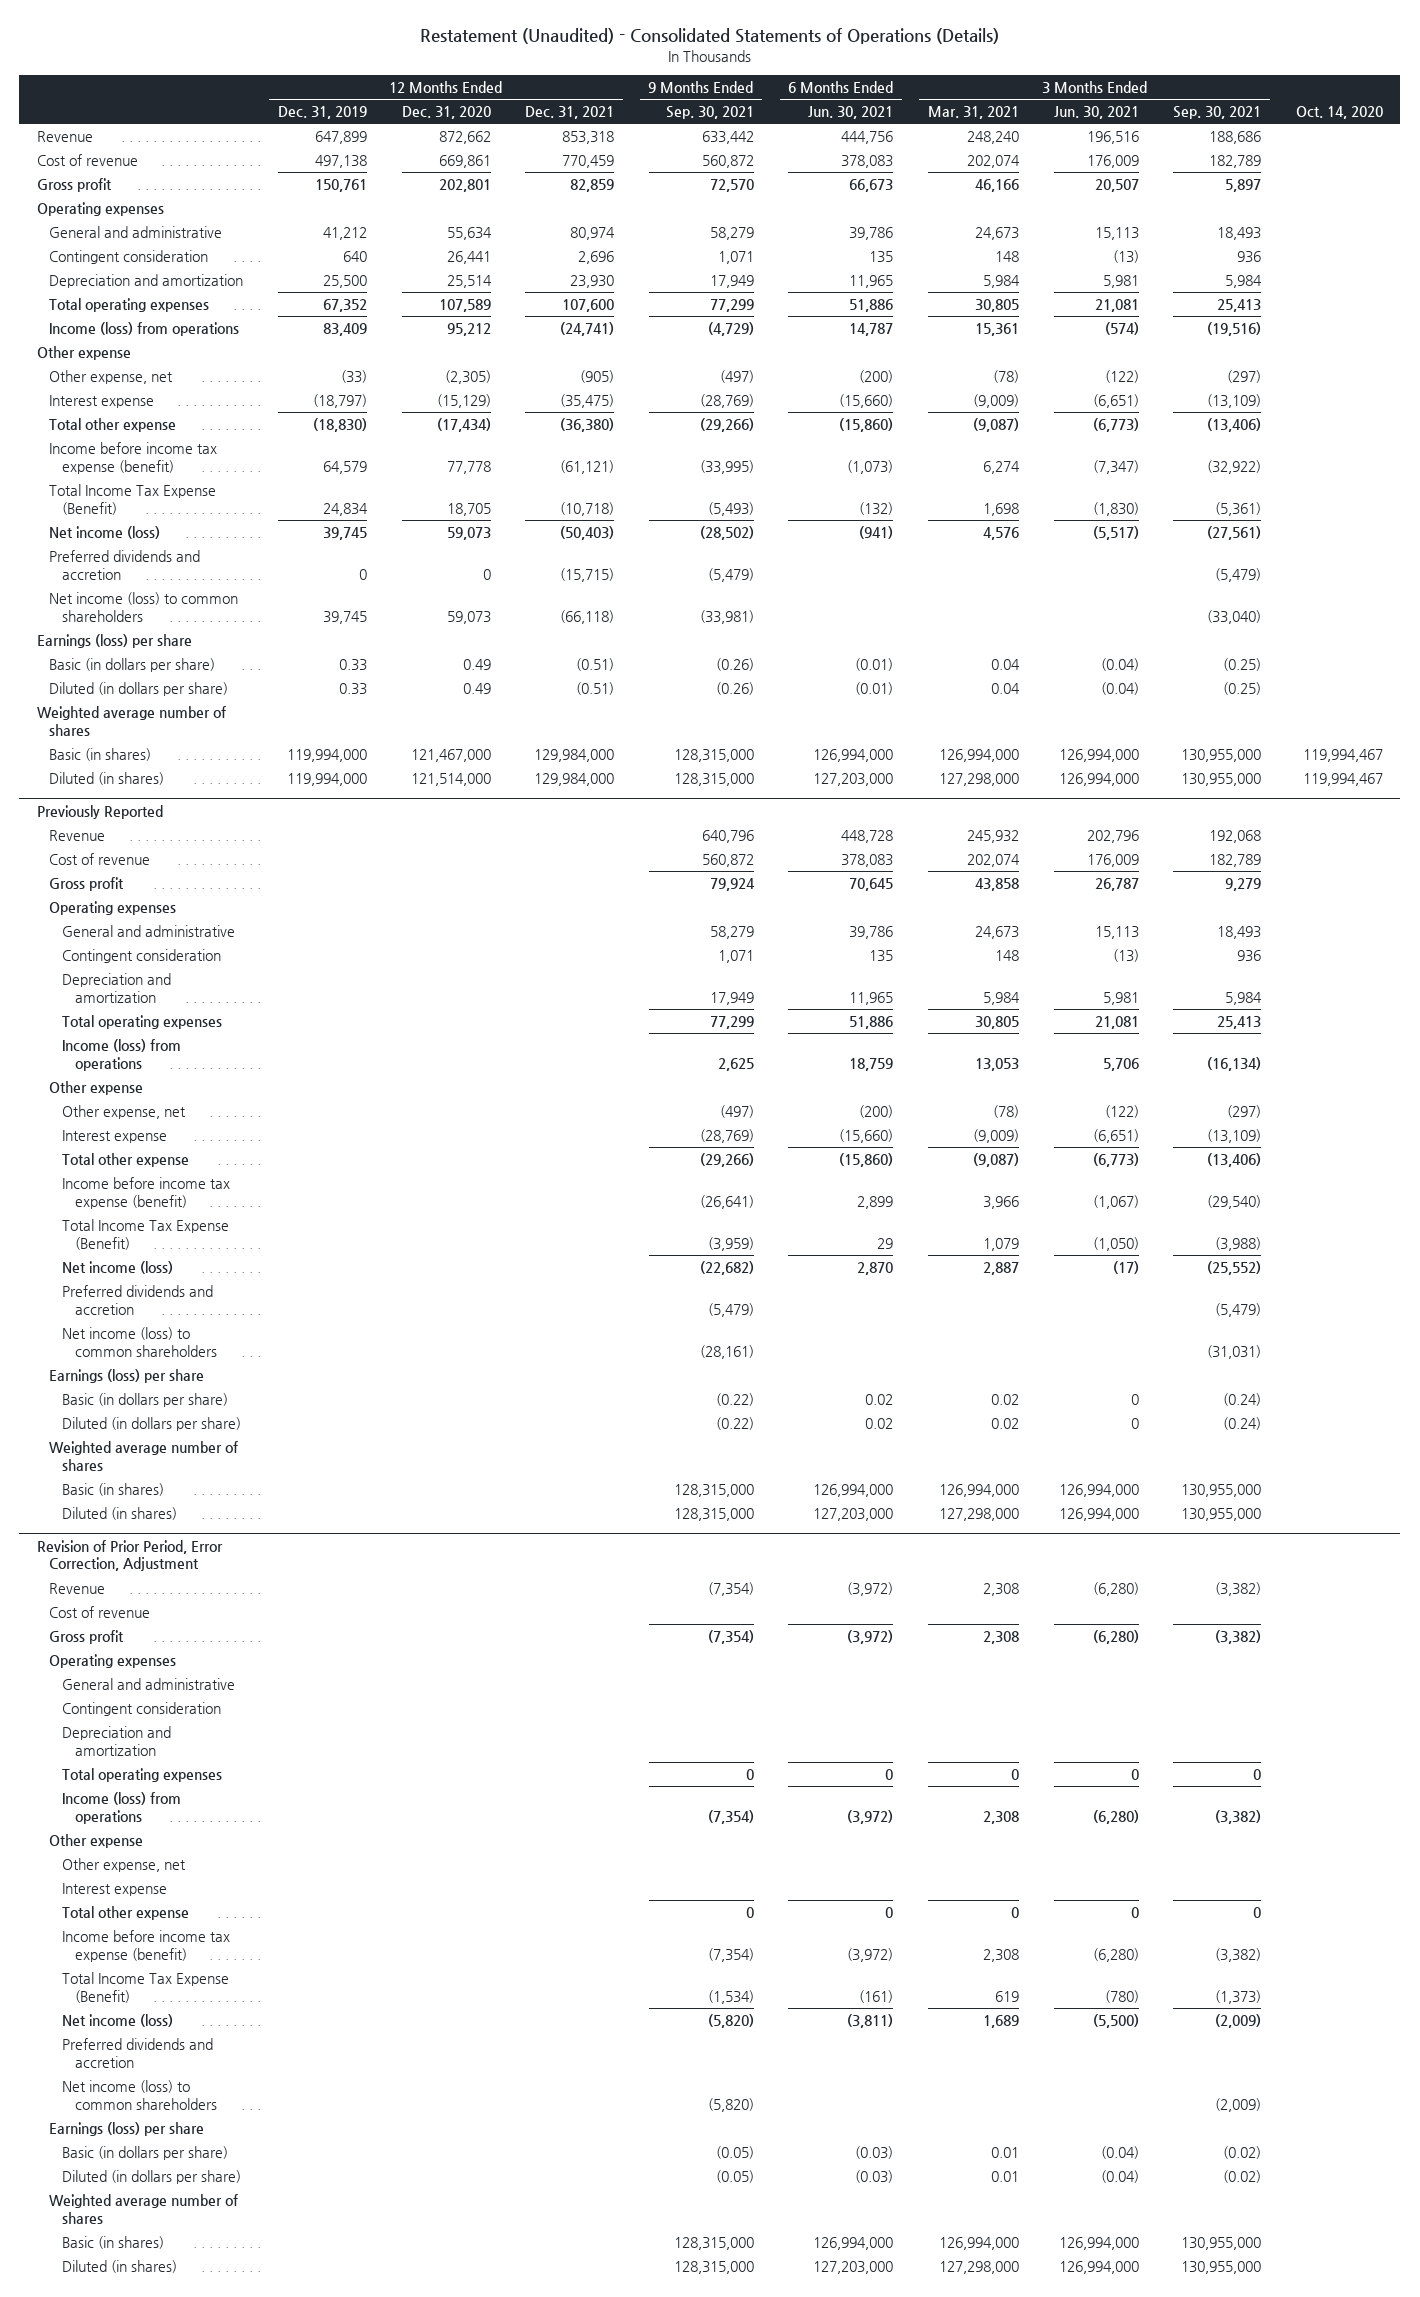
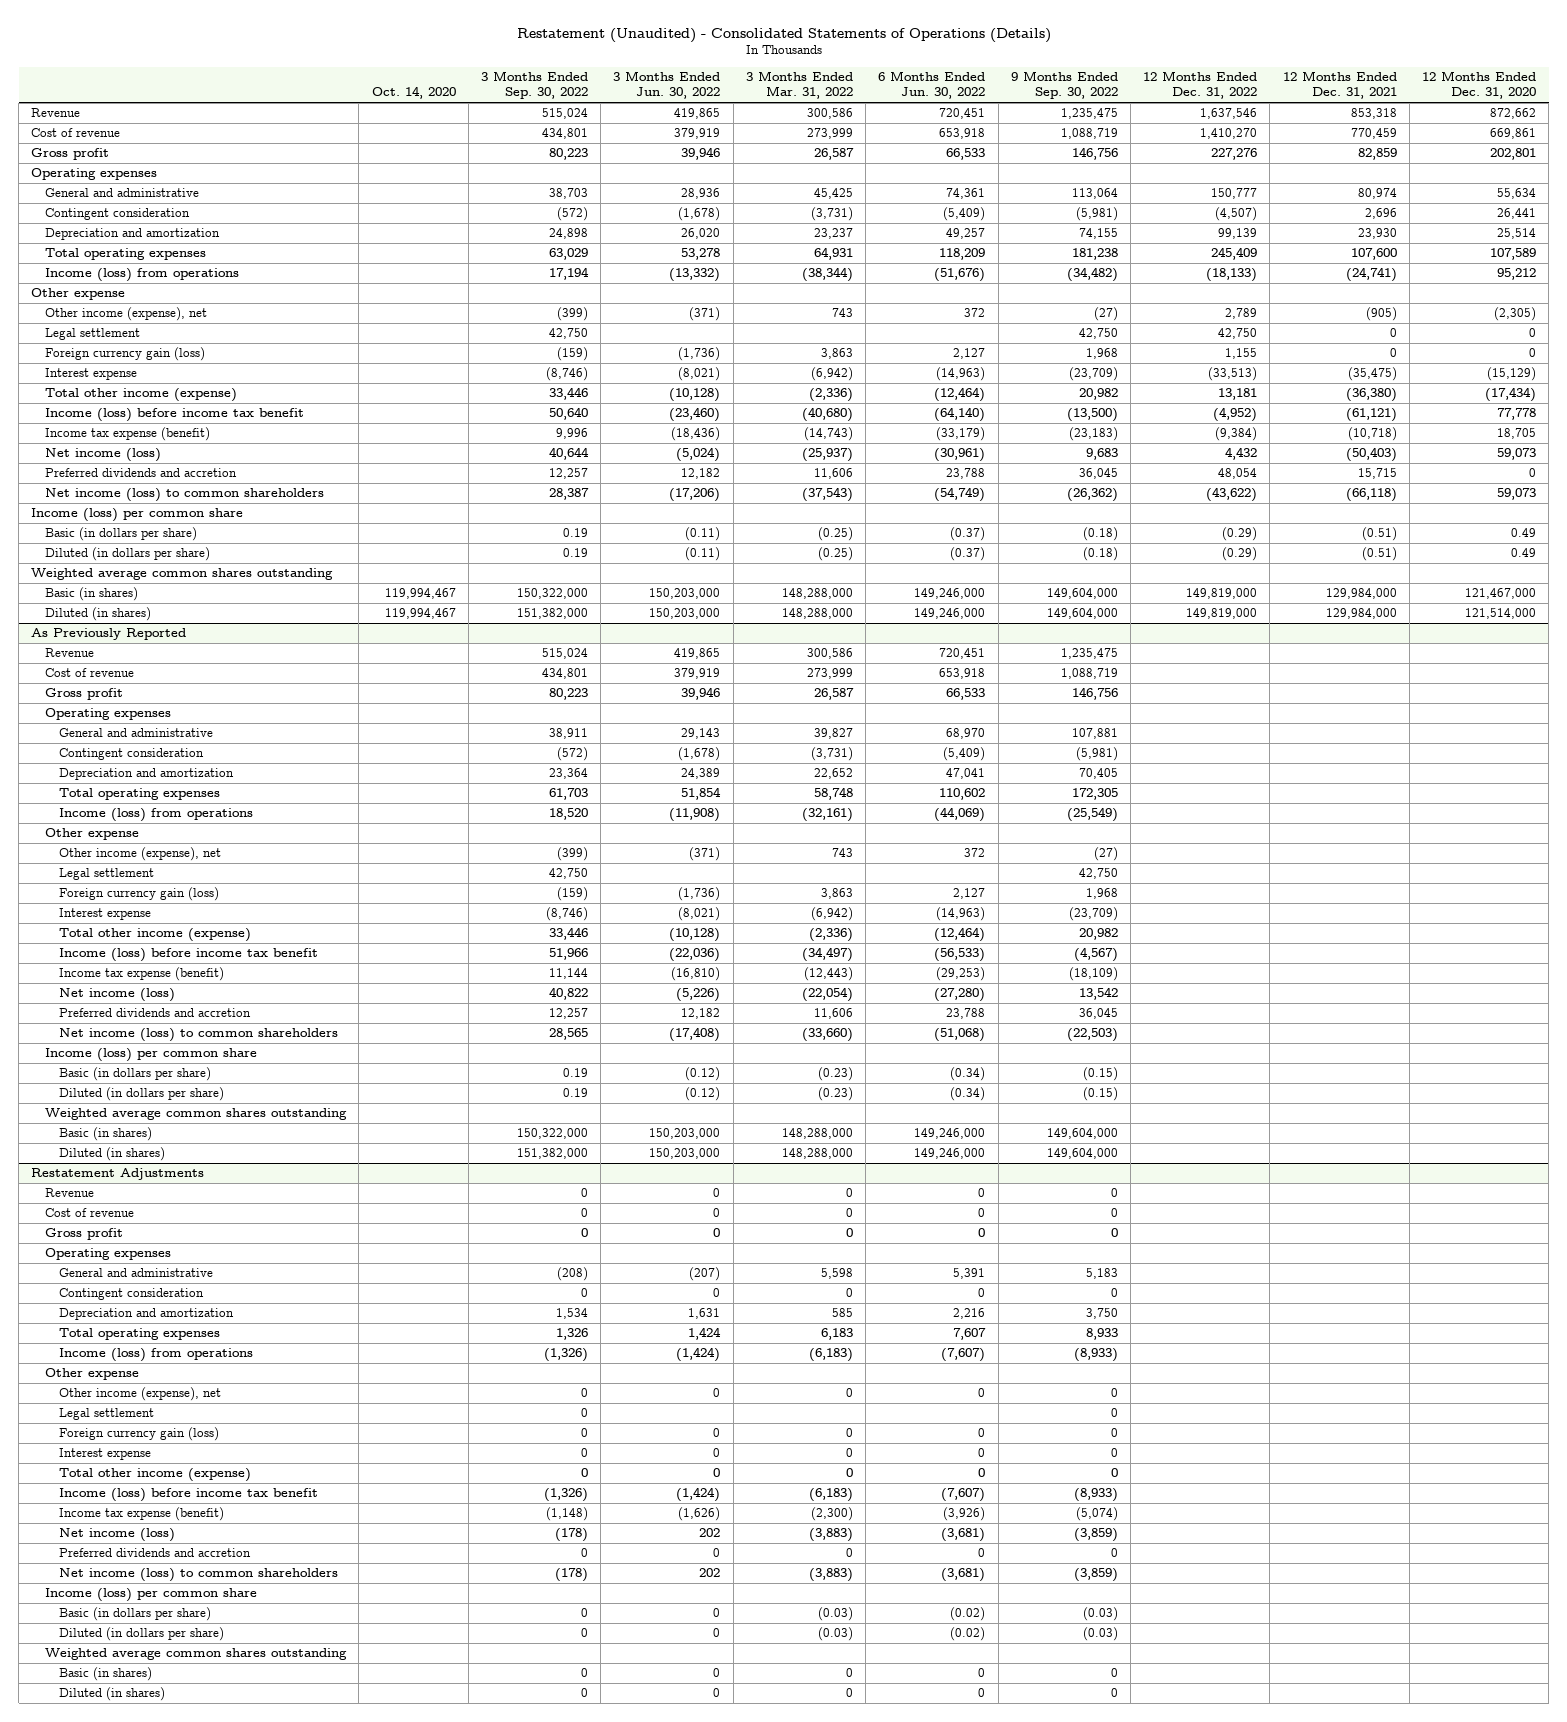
- | 12 Months Ended Dec. 31, 2019 | 12 Months Ended Dec. 31, 2020 | 12 Months Ended Dec. 31, 2021 | 9 Months Ended Sep. 30, 2021 | 6 Months Ended Jun. 30, 2021 | 3 Months Ended Mar. 31, 2021 | 3 Months Ended Jun. 30, 2021 | 3 Months Ended Sep. 30, 2021 | Oct. 14, 2020
+ | Oct. 14, 2020 | 3 Months Ended Sep. 30, 2022 | 3 Months Ended Jun. 30, 2022 | 3 Months Ended Mar. 31, 2022 | 6 Months Ended Jun. 30, 2022 | 9 Months Ended Sep. 30, 2022 | 12 Months Ended Dec. 31, 2022 | 12 Months Ended Dec. 31, 2021 | 12 Months Ended Dec. 31, 2020
- Other expense, net | (33) | (2,305) | (905) | (497) | (200) | (78) | (122) | (297) |
+ Other income (expense), net | | (399) | (371) | 743 | 372 | (27) | 2,789 | (905) | (2,305)
+ Legal settlement | | 42,750 | | | | 42,750 | 42,750 | 0 | 0
+ Foreign currency gain (loss) | | (159) | (1,736) | 3,863 | 2,127 | 1,968 | 1,155 | 0 | 0
- Total other expense | (18,830) | (17,434) | (36,380) | (29,266) | (15,860) | (9,087) | (6,773) | (13,406) |
- Income before income tax expense (benefit) | 64,579 | 77,778 | (61,121) | (33,995) | (1,073) | 6,274 | (7,347) | (32,922) |
- Total Income Tax Expense (Benefit) | 24,834 | 18,705 | (10,718) | (5,493) | (132) | 1,698 | (1,830) | (5,361) |
+ Total other income (expense) | | 33,446 | (10,128) | (2,336) | (12,464) | 20,982 | 13,181 | (36,380) | (17,434)
+ Income (loss) before income tax benefit | | 50,640 | (23,460) | (40,680) | (64,140) | (13,500) | (4,952) | (61,121) | 77,778
+ Income tax expense (benefit) | | 9,996 | (18,436) | (14,743) | (33,179) | (23,183) | (9,384) | (10,718) | 18,705
- Preferred dividends and accretion | 0 | 0 | (15,715) | (5,479) | | | | (5,479) |
+ Preferred dividends and accretion | | 12,257 | 12,182 | 11,606 | 23,788 | 36,045 | 48,054 | 15,715 | 0
- Earnings (loss) per share
+ Income (loss) per common share
- Weighted average number of shares
+ Weighted average common shares outstanding
- Previously Reported
+ As Previously Reported
- Other expense, net | | | | (497) | (200) | (78) | (122) | (297) |
+ Other income (expense), net | | (399) | (371) | 743 | 372 | (27) | | |
+ Legal settlement | | 42,750 | | | | 42,750 | | |
+ Foreign currency gain (loss) | | (159) | (1,736) | 3,863 | 2,127 | 1,968 | | |
- Total other expense | | | | (29,266) | (15,860) | (9,087) | (6,773) | (13,406) |
- Income before income tax expense (benefit) | | | | (26,641) | 2,899 | 3,966 | (1,067) | (29,540) |
- Total Income Tax Expense (Benefit) | | | | (3,959) | 29 | 1,079 | (1,050) | (3,988) |
+ Total other income (expense) | | 33,446 | (10,128) | (2,336) | (12,464) | 20,982 | | |
+ Income (loss) before income tax benefit | | 51,966 | (22,036) | (34,497) | (56,533) | (4,567) | | |
+ Income tax expense (benefit) | | 11,144 | (16,810) | (12,443) | (29,253) | (18,109) | | |
- Earnings (loss) per share
+ Income (loss) per common share
- Weighted average number of shares
+ Weighted average common shares outstanding
- Revision of Prior Period, Error Correction, Adjustment
+ Restatement Adjustments
- Other expense, net
+ Other income (expense), net | | 0 | 0 | 0 | 0 | 0 | | |
+ Legal settlement | | 0 | | | | 0 | | |
+ Foreign currency gain (loss) | | 0 | 0 | 0 | 0 | 0 | | |
- Total other expense | | | | 0 | 0 | 0 | 0 | 0 |
- Income before income tax expense (benefit) | | | | (7,354) | (3,972) | 2,308 | (6,280) | (3,382) |
- Total Income Tax Expense (Benefit) | | | | (1,534) | (161) | 619 | (780) | (1,373) |
+ Total other income (expense) | | 0 | 0 | 0 | 0 | 0 | | |
+ Income (loss) before income tax benefit | | (1,326) | (1,424) | (6,183) | (7,607) | (8,933) | | |
+ Income tax expense (benefit) | | (1,148) | (1,626) | (2,300) | (3,926) | (5,074) | | |
- Earnings (loss) per share
+ Income (loss) per common share
- Weighted average number of shares
+ Weighted average common shares outstanding

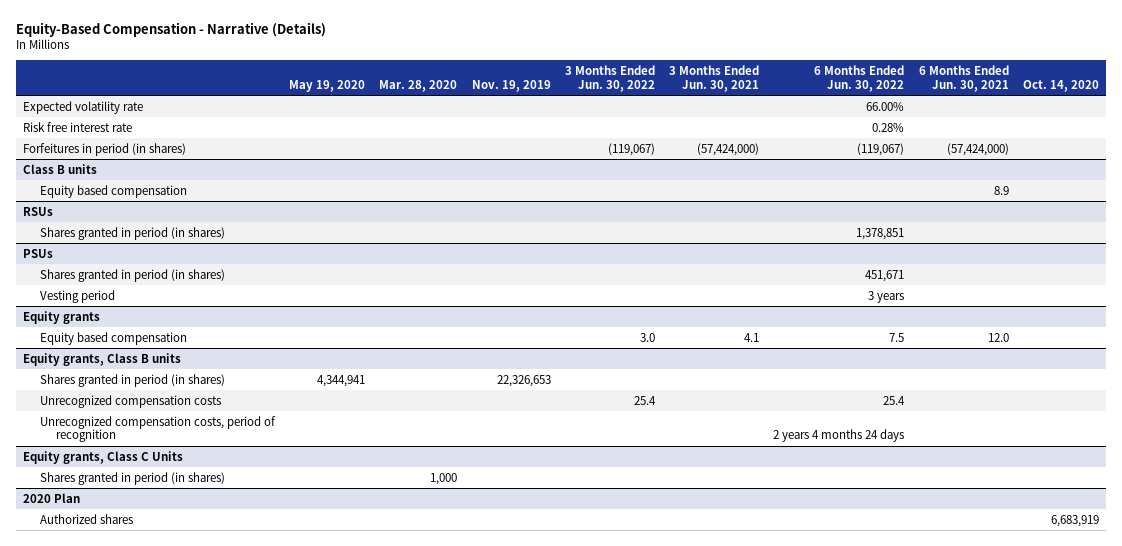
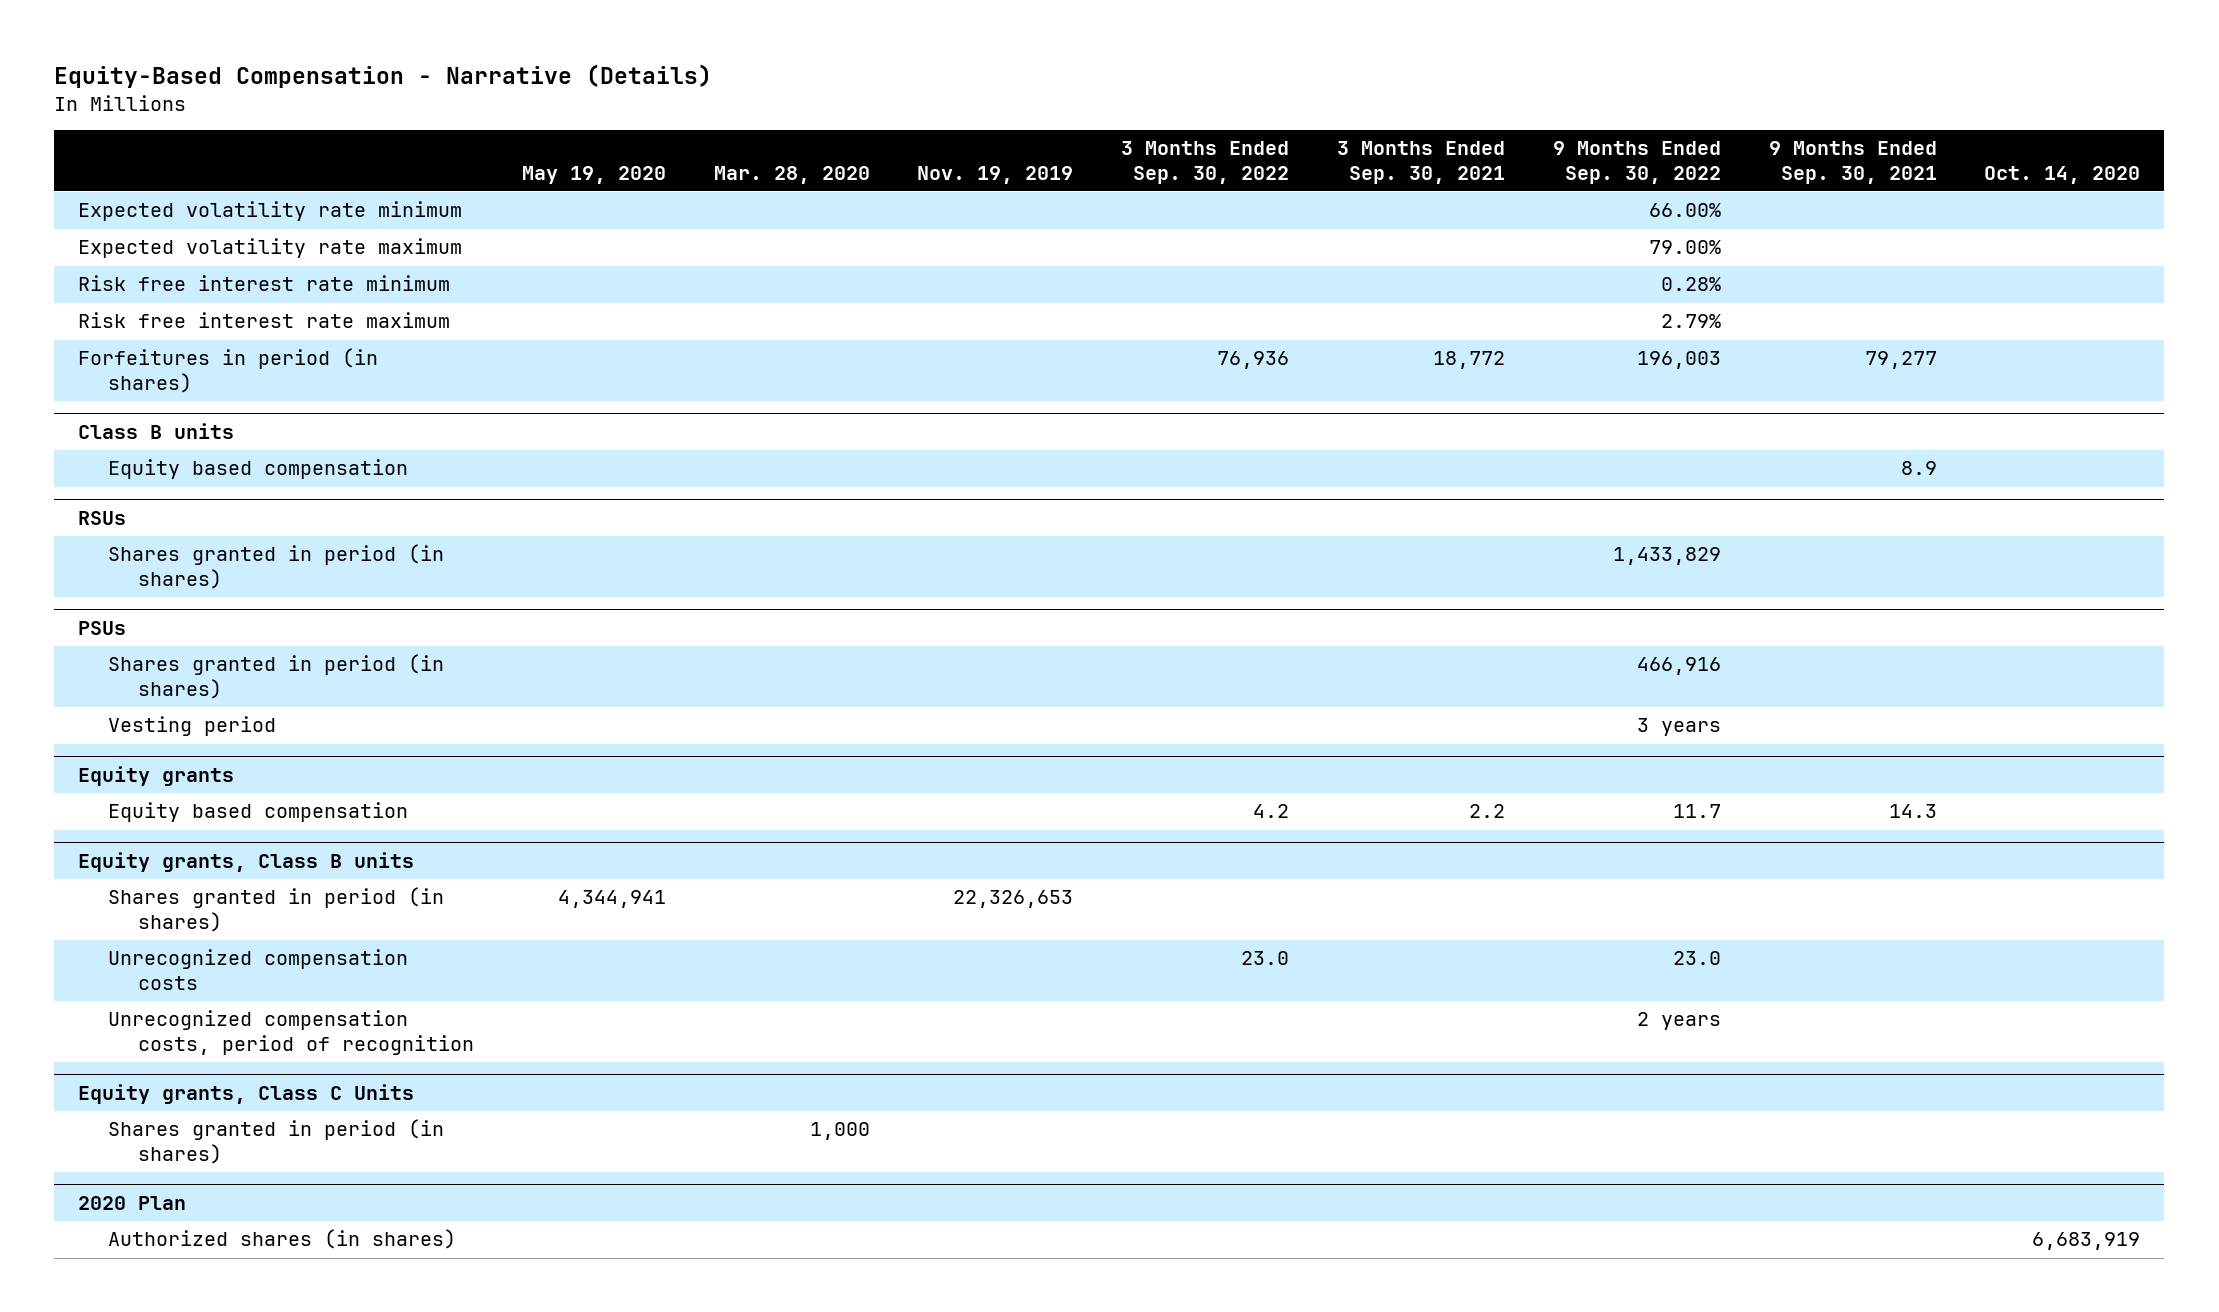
- | May 19, 2020 | Mar. 28, 2020 | Nov. 19, 2019 | 3 Months Ended Jun. 30, 2022 | 3 Months Ended Jun. 30, 2021 | 6 Months Ended Jun. 30, 2022 | 6 Months Ended Jun. 30, 2021 | Oct. 14, 2020
+ | May 19, 2020 | Mar. 28, 2020 | Nov. 19, 2019 | 3 Months Ended Sep. 30, 2022 | 3 Months Ended Sep. 30, 2021 | 9 Months Ended Sep. 30, 2022 | 9 Months Ended Sep. 30, 2021 | Oct. 14, 2020
- Expected volatility rate | | | | | | 66.00% | |
- Risk free interest rate | | | | | | 0.28% | |
+ Expected volatility rate minimum | | | | | | 66.00% | |
+ Expected volatility rate maximum | | | | | | 79.00% | |
+ Risk free interest rate minimum | | | | | | 0.28% | |
+ Risk free interest rate maximum | | | | | | 2.79% | |
@ 2020 Plan
- Authorized shares | | | | | | | | 6,683,919
+ Authorized shares (in shares) | | | | | | | | 6,683,919

